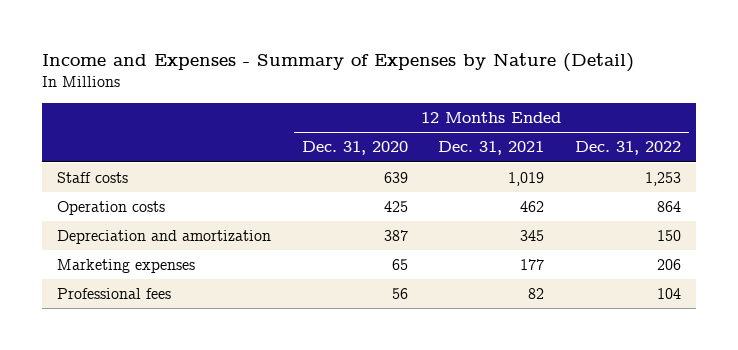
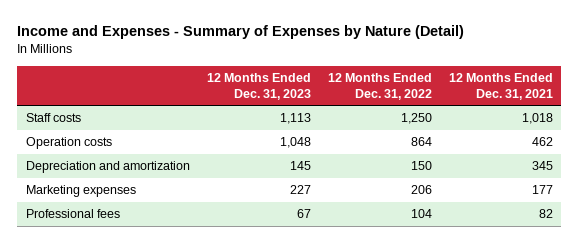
- | 12 Months Ended Dec. 31, 2020 | 12 Months Ended Dec. 31, 2021 | 12 Months Ended Dec. 31, 2022
+ | 12 Months Ended Dec. 31, 2023 | 12 Months Ended Dec. 31, 2022 | 12 Months Ended Dec. 31, 2021
- Staff costs | 639 | 1,019 | 1,253
+ Staff costs | 1,113 | 1,250 | 1,018

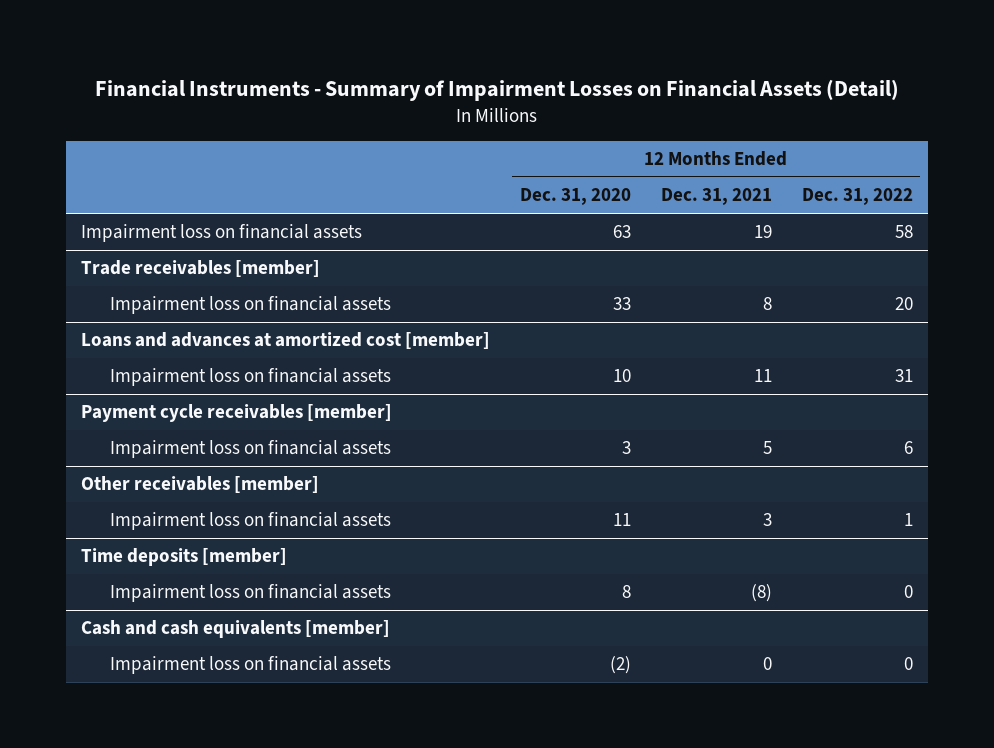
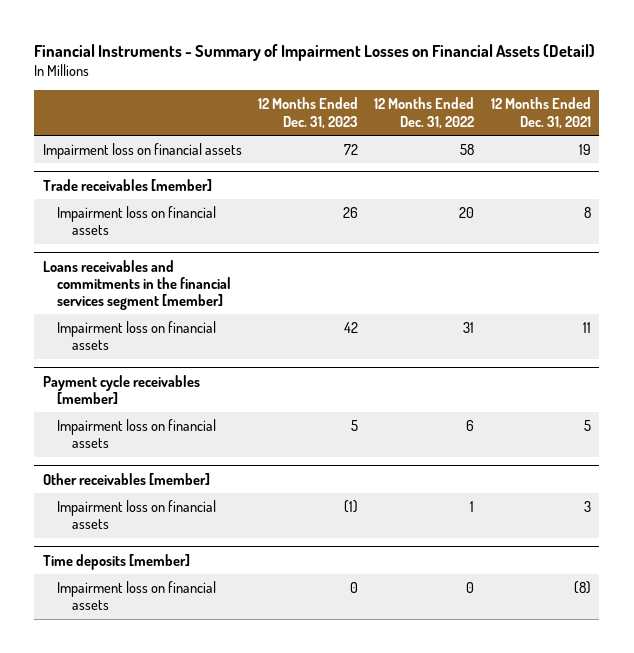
- | 12 Months Ended Dec. 31, 2020 | 12 Months Ended Dec. 31, 2021 | 12 Months Ended Dec. 31, 2022
+ | 12 Months Ended Dec. 31, 2023 | 12 Months Ended Dec. 31, 2022 | 12 Months Ended Dec. 31, 2021
- Loans and advances at amortized cost [member]
+ Loans receivables and commitments in the financial services segment [member]
- Cash and cash equivalents [member]
- Impairment loss on financial assets | (2) | 0 | 0

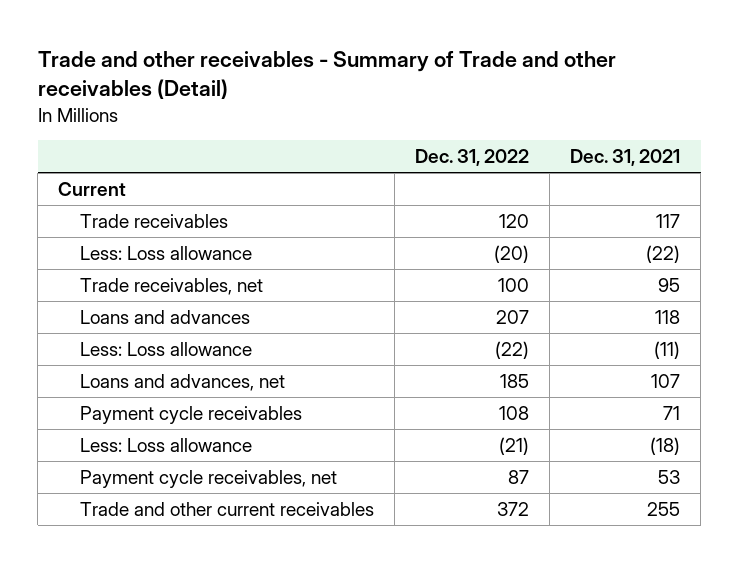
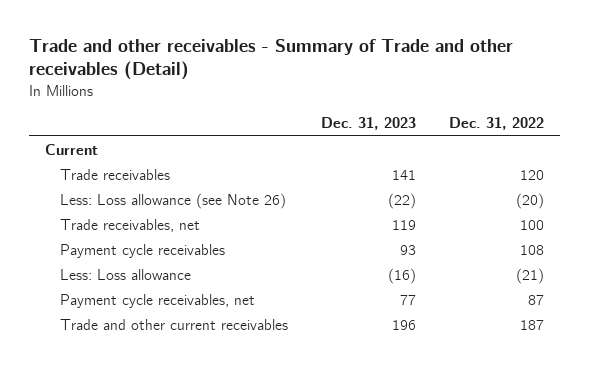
- | Dec. 31, 2022 | Dec. 31, 2021
+ | Dec. 31, 2023 | Dec. 31, 2022
- Less: Loss allowance | (20) | (22)
+ Less: Loss allowance (see Note 26) | (22) | (20)
- Loans and advances | 207 | 118
- Less: Loss allowance | (22) | (11)
- Loans and advances, net | 185 | 107
- Trade and other current receivables | 372 | 255
+ Trade and other current receivables | 196 | 187

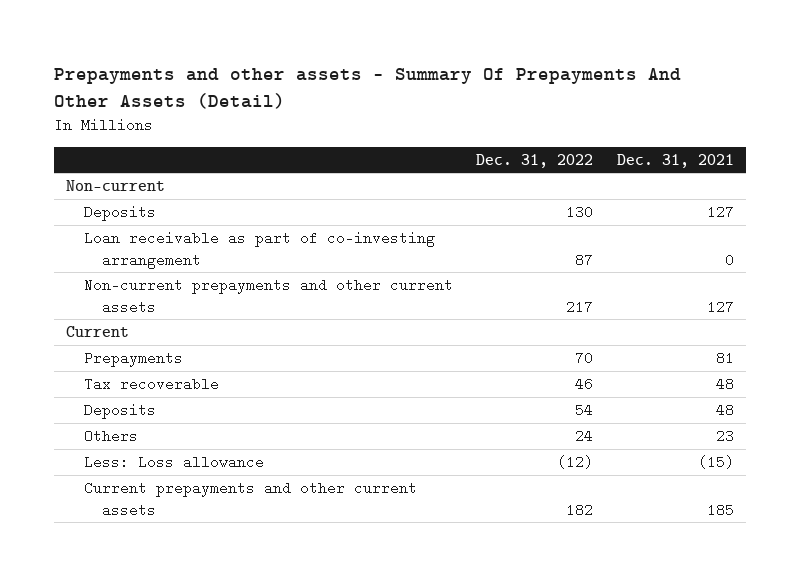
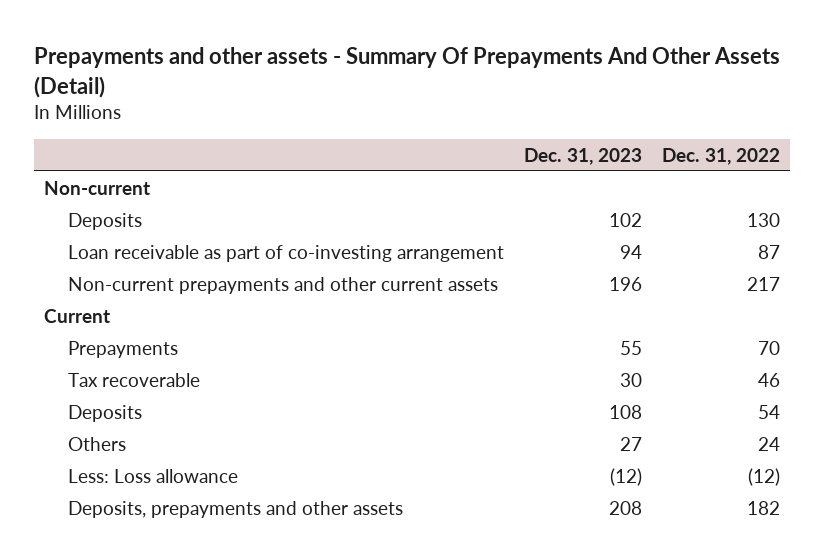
- | Dec. 31, 2022 | Dec. 31, 2021
+ | Dec. 31, 2023 | Dec. 31, 2022
- Current prepayments and other current assets | 182 | 185
+ Deposits, prepayments and other assets | 208 | 182

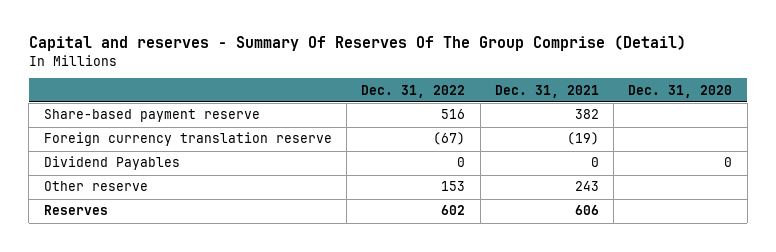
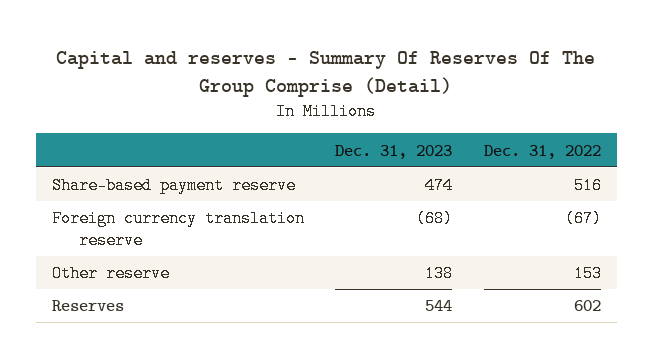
- | Dec. 31, 2022 | Dec. 31, 2021 | Dec. 31, 2020
+ | Dec. 31, 2023 | Dec. 31, 2022
- Dividend Payables | 0 | 0 | 0

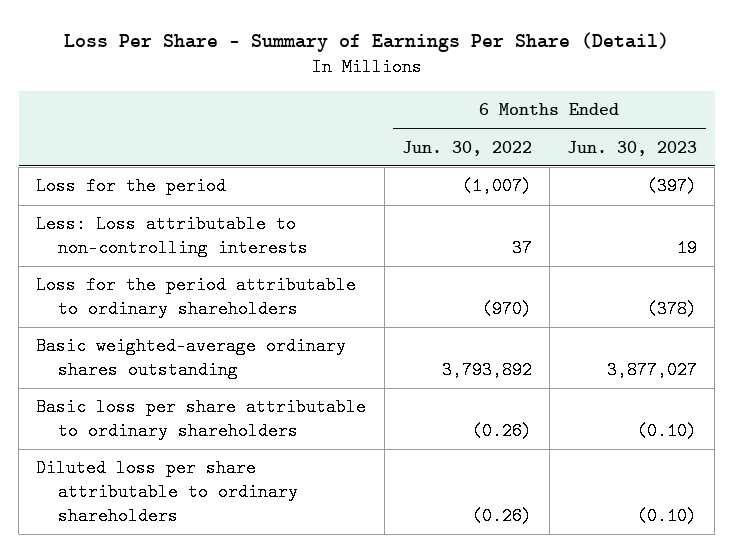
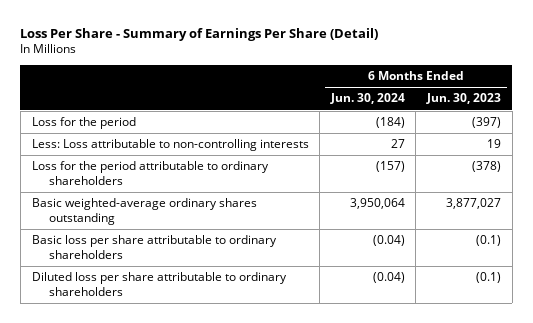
- | 6 Months Ended Jun. 30, 2022 | 6 Months Ended Jun. 30, 2023
+ | 6 Months Ended Jun. 30, 2024 | 6 Months Ended Jun. 30, 2023
- Basic loss per share attributable to ordinary shareholders | (0.26) | (0.10)
- Diluted loss per share attributable to ordinary shareholders | (0.26) | (0.10)
+ Basic loss per share attributable to ordinary shareholders | (0.04) | (0.1)
+ Diluted loss per share attributable to ordinary shareholders | (0.04) | (0.1)

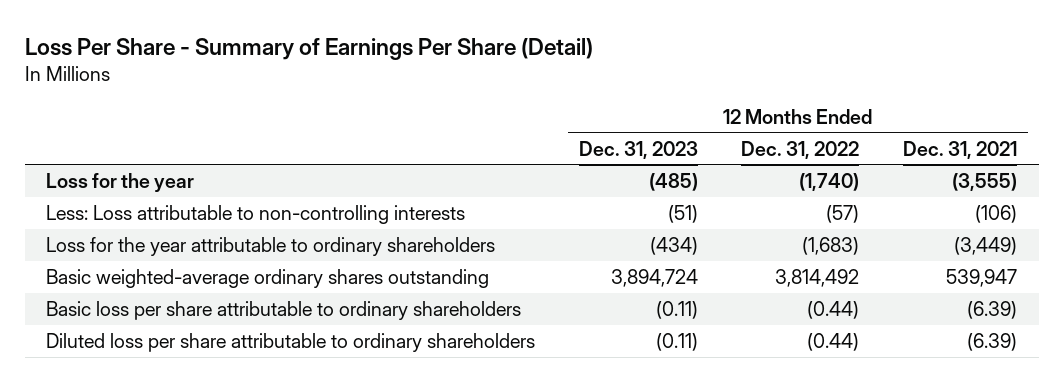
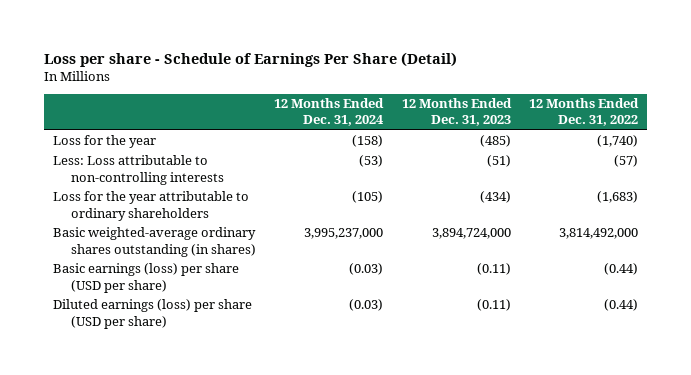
- Loss Per Share - Summary of Earnings Per Share (Detail)
+ Loss per share - Schedule of Earnings Per Share (Detail)
- | 12 Months Ended Dec. 31, 2023 | 12 Months Ended Dec. 31, 2022 | 12 Months Ended Dec. 31, 2021
+ | 12 Months Ended Dec. 31, 2024 | 12 Months Ended Dec. 31, 2023 | 12 Months Ended Dec. 31, 2022
- Basic weighted-average ordinary shares outstanding | 3,894,724 | 3,814,492 | 539,947
- Basic loss per share attributable to ordinary shareholders | (0.11) | (0.44) | (6.39)
- Diluted loss per share attributable to ordinary shareholders | (0.11) | (0.44) | (6.39)
+ Basic weighted-average ordinary shares outstanding (in shares) | 3,995,237,000 | 3,894,724,000 | 3,814,492,000
+ Basic earnings (loss) per share (USD per share) | (0.03) | (0.11) | (0.44)
+ Diluted earnings (loss) per share (USD per share) | (0.03) | (0.11) | (0.44)

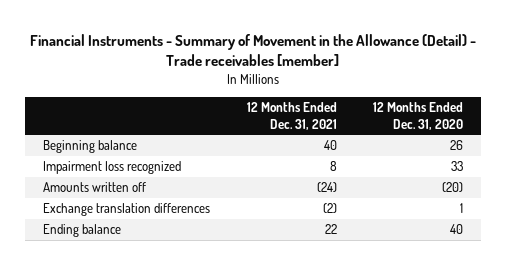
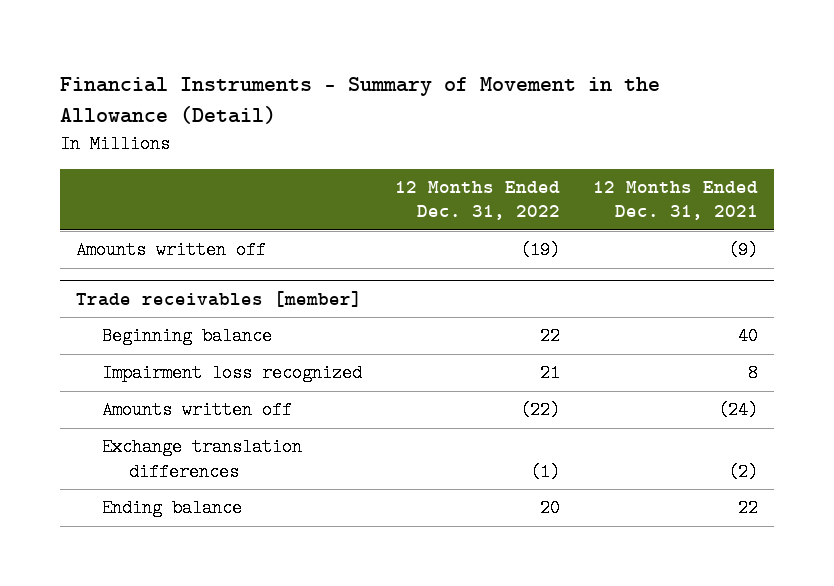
- Financial Instruments - Summary of Movement in the Allowance (Detail) - Trade receivables [member]
+ Financial Instruments - Summary of Movement in the Allowance (Detail)
- | 12 Months Ended Dec. 31, 2021 | 12 Months Ended Dec. 31, 2020
+ | 12 Months Ended Dec. 31, 2022 | 12 Months Ended Dec. 31, 2021
+ Amounts written off | (19) | (9)
+ Trade receivables [member]

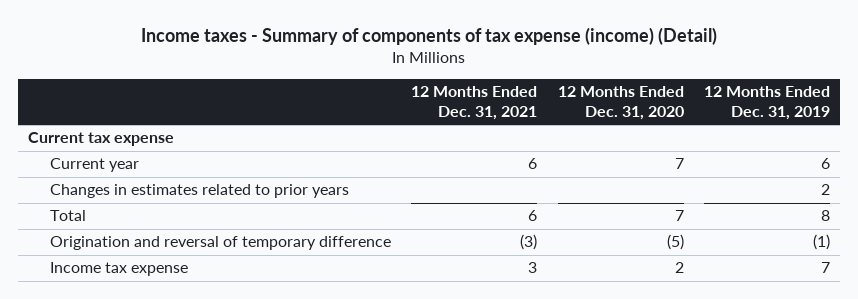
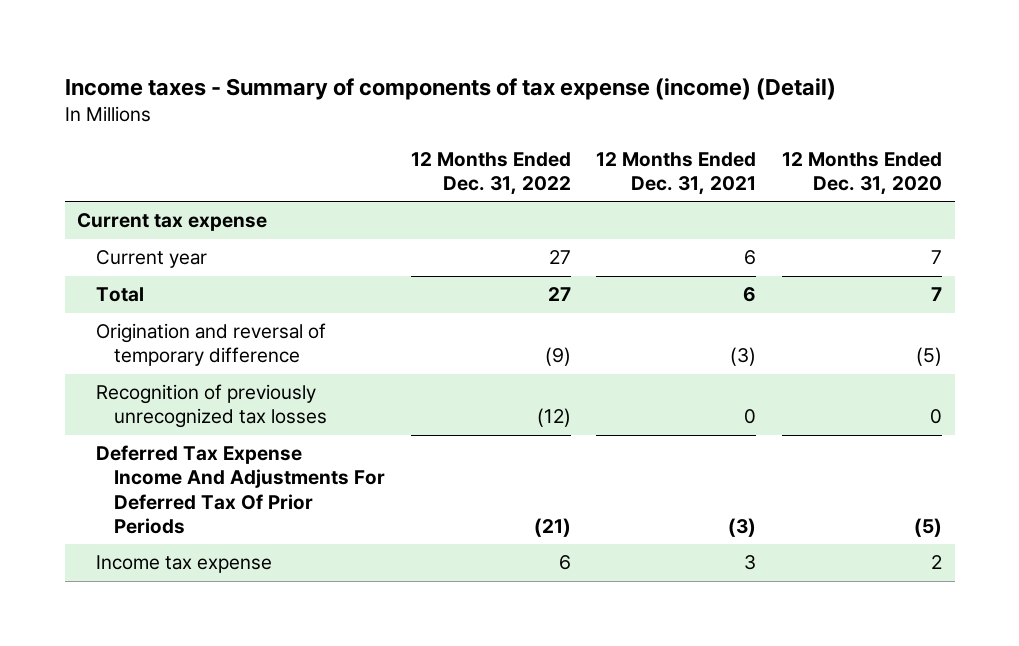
- | 12 Months Ended Dec. 31, 2021 | 12 Months Ended Dec. 31, 2020 | 12 Months Ended Dec. 31, 2019
+ | 12 Months Ended Dec. 31, 2022 | 12 Months Ended Dec. 31, 2021 | 12 Months Ended Dec. 31, 2020
- Changes in estimates related to prior years | | | 2
+ Recognition of previously unrecognized tax losses | (12) | 0 | 0
+ Deferred Tax Expense Income And Adjustments For Deferred Tax Of Prior Periods | (21) | (3) | (5)

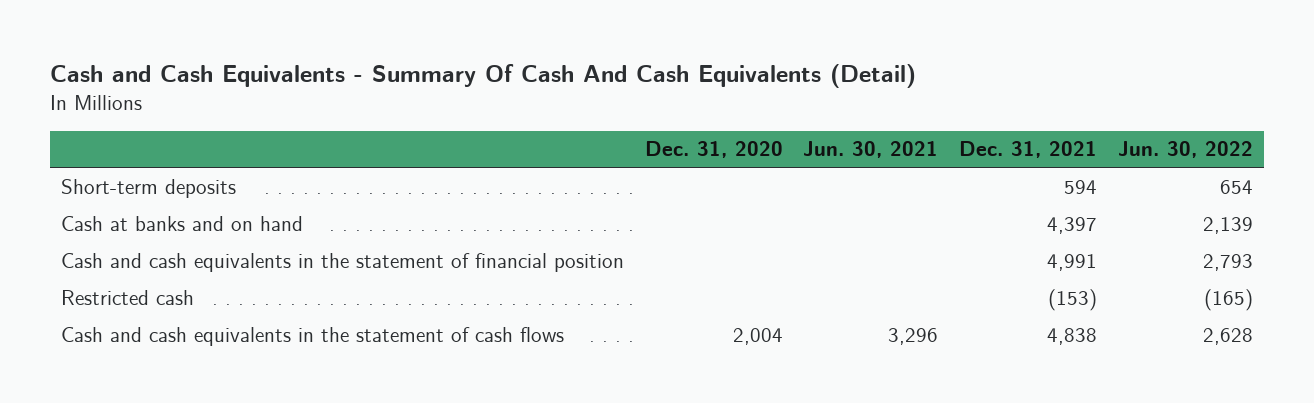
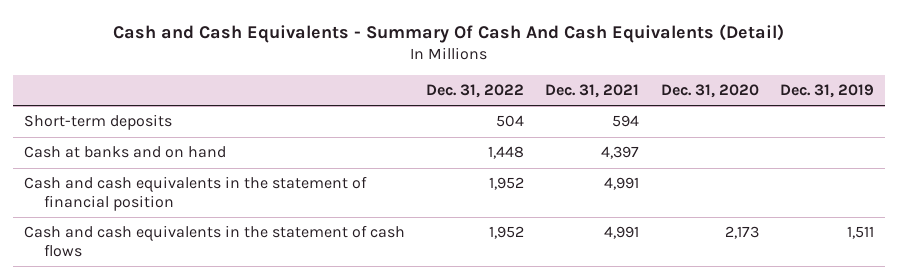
- | Dec. 31, 2020 | Jun. 30, 2021 | Dec. 31, 2021 | Jun. 30, 2022
+ | Dec. 31, 2022 | Dec. 31, 2021 | Dec. 31, 2020 | Dec. 31, 2019
- Restricted cash | | | (153) | (165)
- Cash and cash equivalents in the statement of cash flows | 2,004 | 3,296 | 4,838 | 2,628
+ Cash and cash equivalents in the statement of cash flows | 1,952 | 4,991 | 2,173 | 1,511

